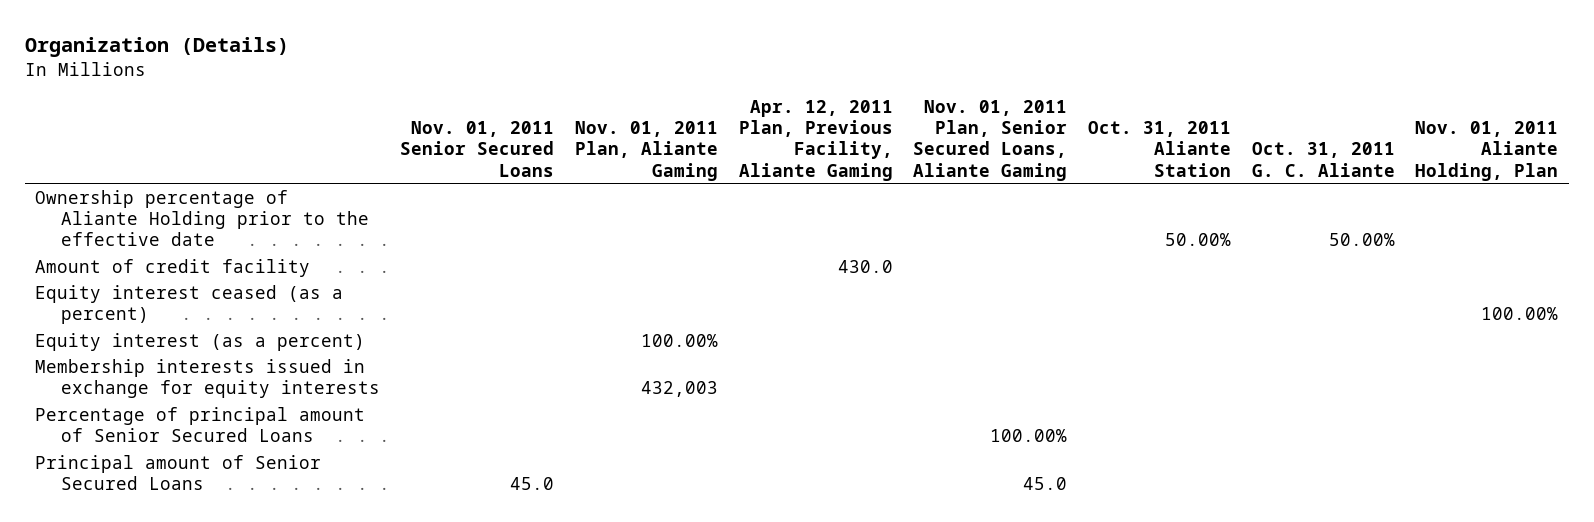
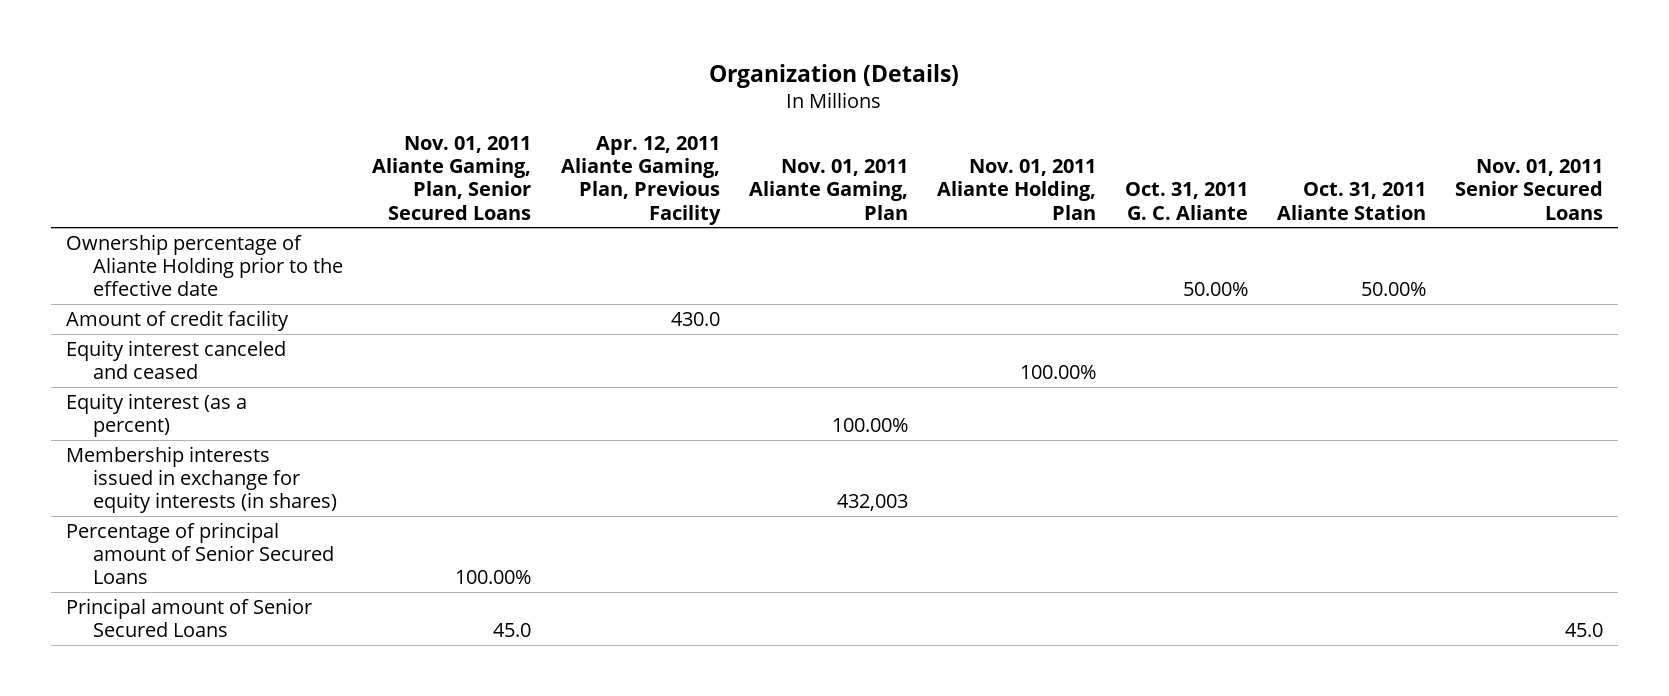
- | Nov. 01, 2011 Senior Secured Loans | Nov. 01, 2011 Plan, Aliante Gaming | Apr. 12, 2011 Plan, Previous Facility, Aliante Gaming | Nov. 01, 2011 Plan, Senior Secured Loans, Aliante Gaming | Oct. 31, 2011 Aliante Station | Oct. 31, 2011 G. C. Aliante | Nov. 01, 2011 Aliante Holding, Plan
+ | Nov. 01, 2011 Aliante Gaming, Plan, Senior Secured Loans | Apr. 12, 2011 Aliante Gaming, Plan, Previous Facility | Nov. 01, 2011 Aliante Gaming, Plan | Nov. 01, 2011 Aliante Holding, Plan | Oct. 31, 2011 G. C. Aliante | Oct. 31, 2011 Aliante Station | Nov. 01, 2011 Senior Secured Loans
- Equity interest ceased (as a percent) | | | | | | | 100.00%
+ Equity interest canceled and ceased | | | | 100.00% | | |
- Membership interests issued in exchange for equity interests | | 432,003 | | | | |
+ Membership interests issued in exchange for equity interests (in shares) | | | 432,003 | | | |

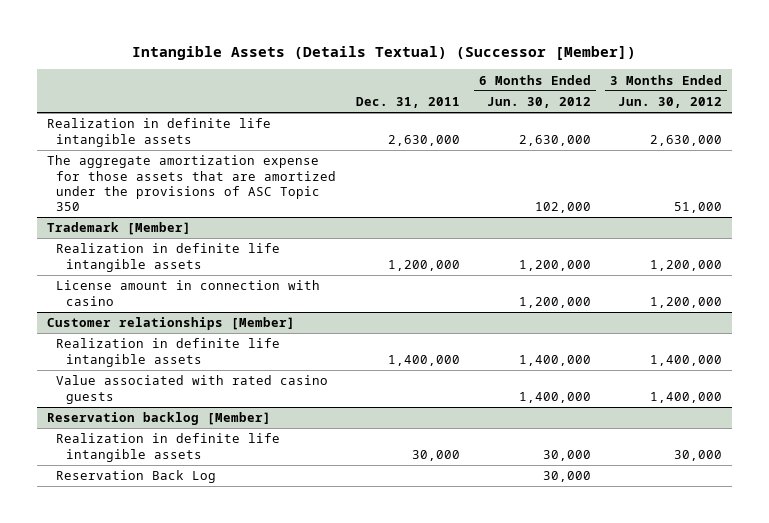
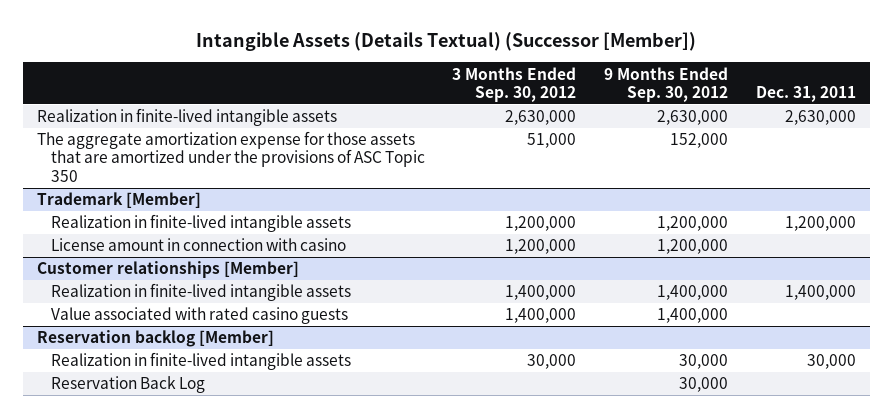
- | Dec. 31, 2011 | 6 Months Ended Jun. 30, 2012 | 3 Months Ended Jun. 30, 2012
+ | 3 Months Ended Sep. 30, 2012 | 9 Months Ended Sep. 30, 2012 | Dec. 31, 2011
- Realization in definite life intangible assets | 2,630,000 | 2,630,000 | 2,630,000
+ Realization in finite-lived intangible assets | 2,630,000 | 2,630,000 | 2,630,000
@ Trademark [Member]
- Realization in definite life intangible assets | 1,200,000 | 1,200,000 | 1,200,000
+ Realization in finite-lived intangible assets | 1,200,000 | 1,200,000 | 1,200,000
@ Customer relationships [Member]
- Realization in definite life intangible assets | 1,400,000 | 1,400,000 | 1,400,000
+ Realization in finite-lived intangible assets | 1,400,000 | 1,400,000 | 1,400,000
@ Reservation backlog [Member]
- Realization in definite life intangible assets | 30,000 | 30,000 | 30,000
+ Realization in finite-lived intangible assets | 30,000 | 30,000 | 30,000

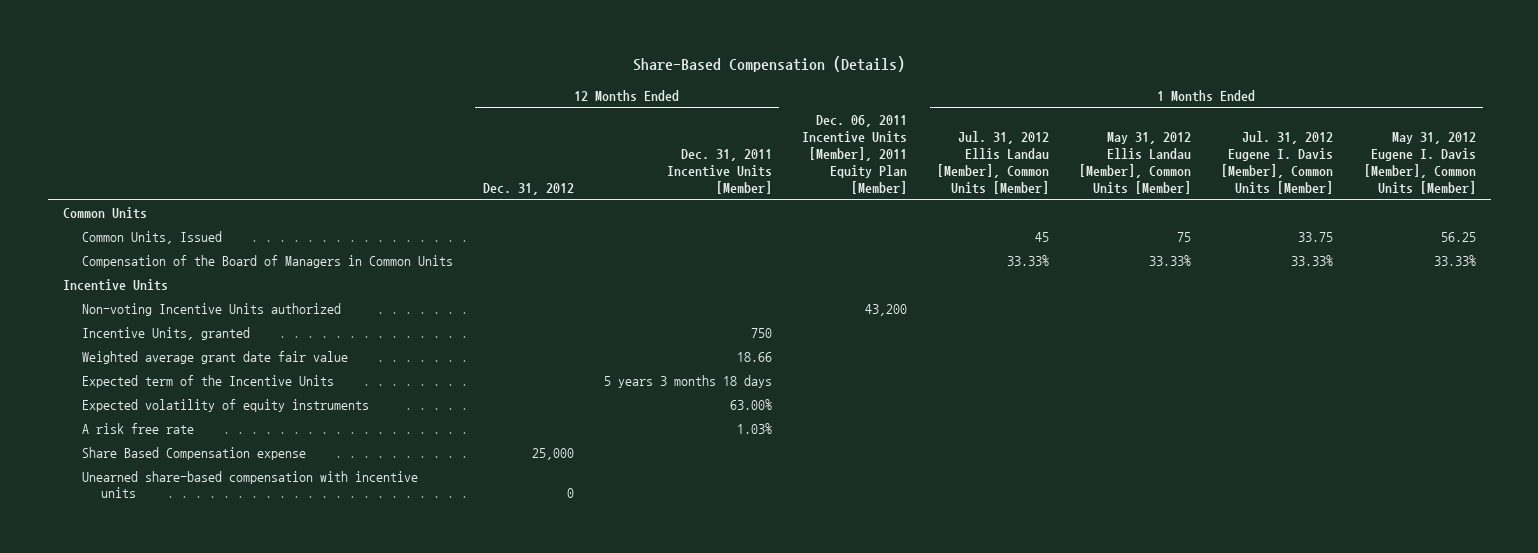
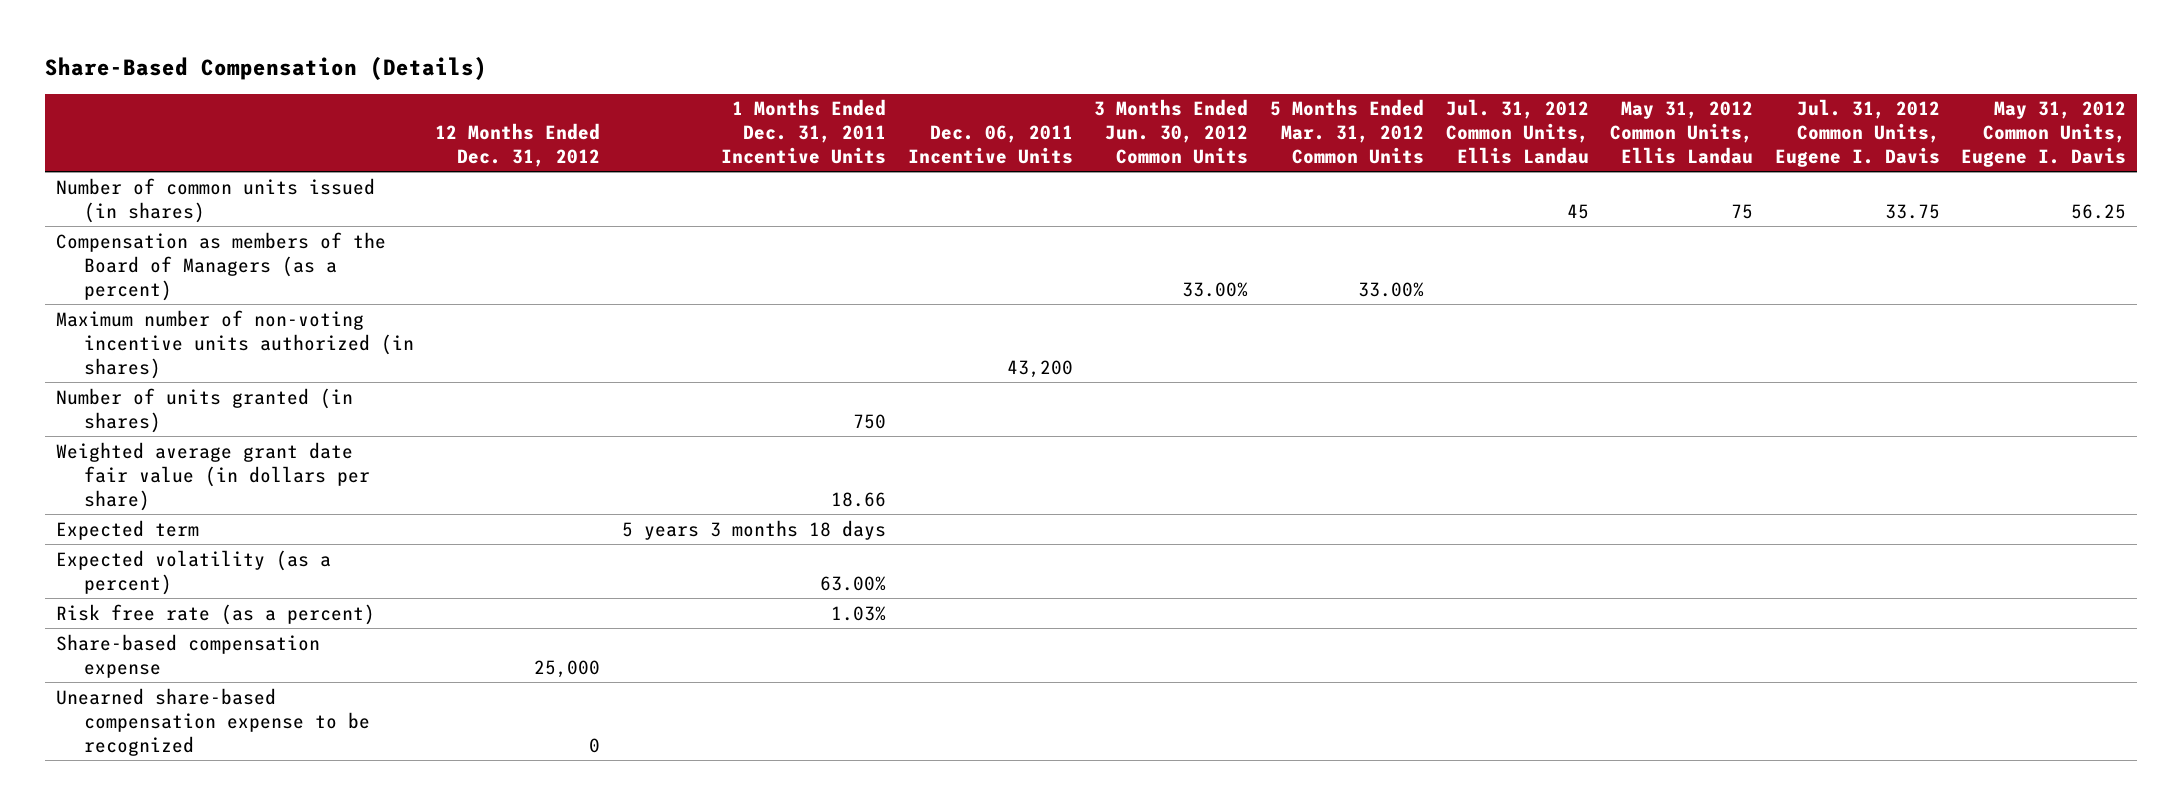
- | 12 Months Ended Dec. 31, 2012 | 12 Months Ended Dec. 31, 2011 Incentive Units [Member] | Dec. 06, 2011 Incentive Units [Member], 2011 Equity Plan [Member] | 1 Months Ended Jul. 31, 2012 Ellis Landau [Member], Common Units [Member] | 1 Months Ended May 31, 2012 Ellis Landau [Member], Common Units [Member] | 1 Months Ended Jul. 31, 2012 Eugene I. Davis [Member], Common Units [Member] | 1 Months Ended May 31, 2012 Eugene I. Davis [Member], Common Units [Member]
+ | 12 Months Ended Dec. 31, 2012 | 1 Months Ended Dec. 31, 2011 Incentive Units | Dec. 06, 2011 Incentive Units | 3 Months Ended Jun. 30, 2012 Common Units | 5 Months Ended Mar. 31, 2012 Common Units | Jul. 31, 2012 Common Units, Ellis Landau | May 31, 2012 Common Units, Ellis Landau | Jul. 31, 2012 Common Units, Eugene I. Davis | May 31, 2012 Common Units, Eugene I. Davis
- Common Units
- Common Units, Issued | | | | 45 | 75 | 33.75 | 56.25
- Compensation of the Board of Managers in Common Units | | | | 33.33% | 33.33% | 33.33% | 33.33%
- Incentive Units
- Non-voting Incentive Units authorized | | | 43,200 | | | |
- Incentive Units, granted | | 750 | | | | |
- Weighted average grant date fair value | | 18.66 | | | | |
- Expected term of the Incentive Units | | 5 years 3 months 18 days | | | | |
- Expected volatility of equity instruments | | 63.00% | | | | |
- A risk free rate | | 1.03% | | | | |
- Share Based Compensation expense | 25,000 | | | | | |
- Unearned share-based compensation with incentive units | 0 | | | | | |
+ Number of common units issued (in shares) | | | | | | 45 | 75 | 33.75 | 56.25
+ Compensation as members of the Board of Managers (as a percent) | | | | 33.00% | 33.00% | | | |
+ Maximum number of non-voting incentive units authorized (in shares) | | | 43,200 | | | | | |
+ Number of units granted (in shares) | | 750 | | | | | | |
+ Weighted average grant date fair value (in dollars per share) | | 18.66 | | | | | | |
+ Expected term | | 5 years 3 months 18 days | | | | | | |
+ Expected volatility (as a percent) | | 63.00% | | | | | | |
+ Risk free rate (as a percent) | | 1.03% | | | | | | |
+ Share-based compensation expense | 25,000 | | | | | | | |
+ Unearned share-based compensation expense to be recognized | 0 | | | | | | | |

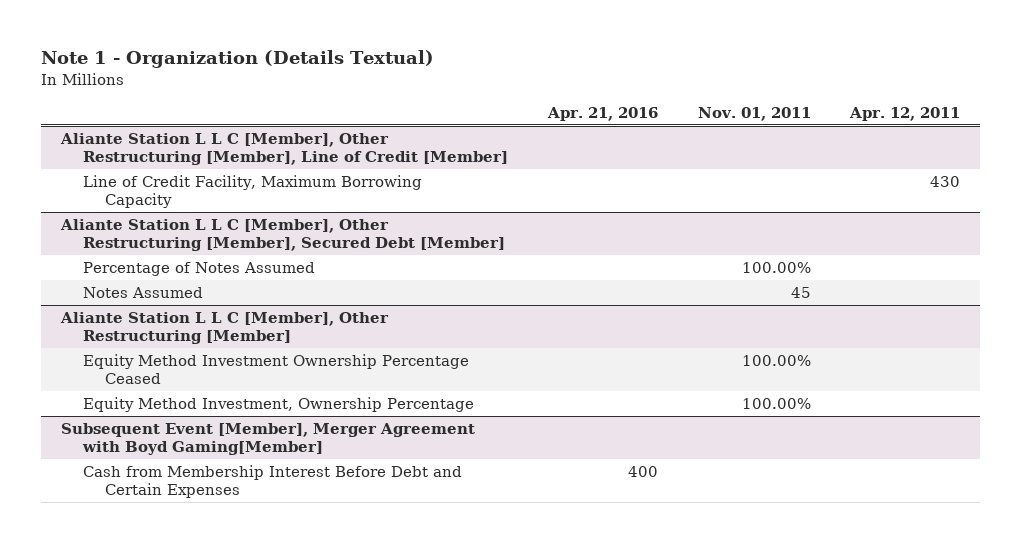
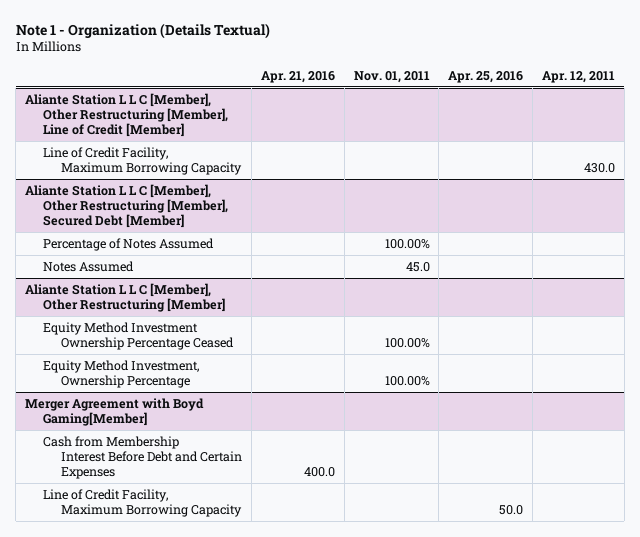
- | Apr. 21, 2016 | Nov. 01, 2011 | Apr. 12, 2011
+ | Apr. 21, 2016 | Nov. 01, 2011 | Apr. 25, 2016 | Apr. 12, 2011
@ Aliante Station L L C [Member], Other Restructuring [Member], Line of Credit [Member]
- Line of Credit Facility, Maximum Borrowing Capacity | | | 430
+ Line of Credit Facility, Maximum Borrowing Capacity | | | | 430.0
@ Aliante Station L L C [Member], Other Restructuring [Member], Secured Debt [Member]
- Notes Assumed | | 45 |
+ Notes Assumed | | 45.0 | |
- Subsequent Event [Member], Merger Agreement with Boyd Gaming[Member]
- Cash from Membership Interest Before Debt and Certain Expenses | 400 | |
+ Merger Agreement with Boyd Gaming[Member]
+ Cash from Membership Interest Before Debt and Certain Expenses | 400.0 | | |
+ Line of Credit Facility, Maximum Borrowing Capacity | | | 50.0 |

